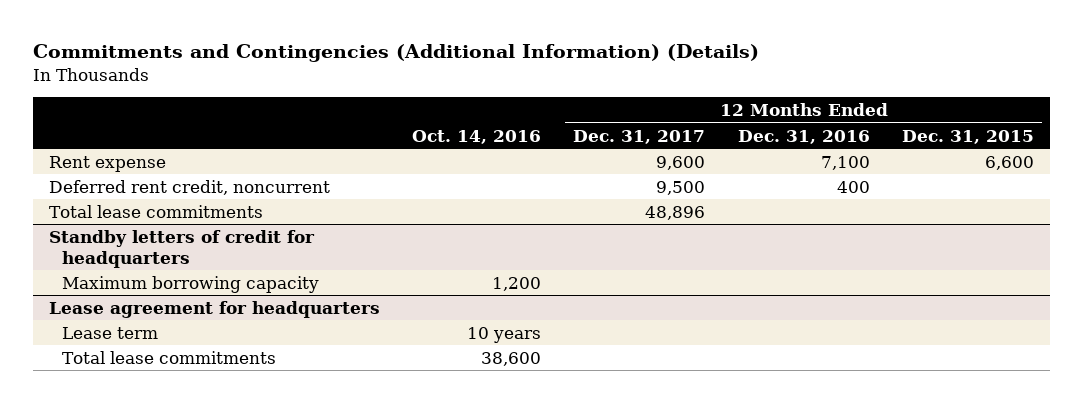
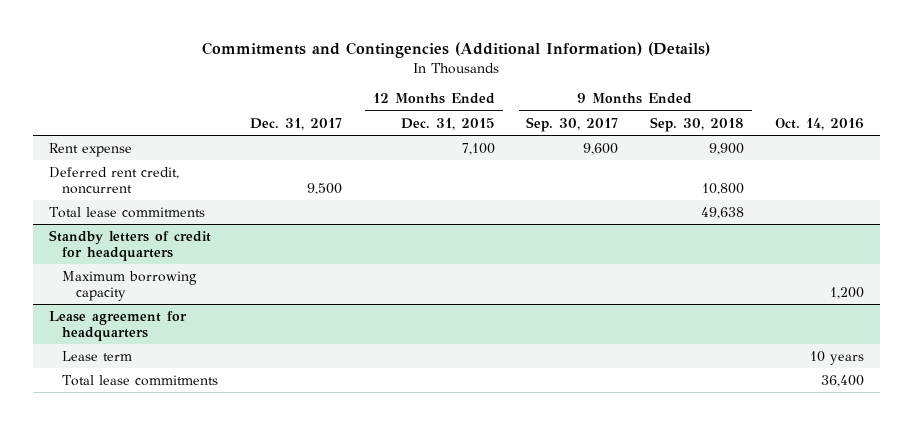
- | Oct. 14, 2016 | 12 Months Ended Dec. 31, 2017 | 12 Months Ended Dec. 31, 2016 | 12 Months Ended Dec. 31, 2015
+ | Dec. 31, 2017 | 12 Months Ended Dec. 31, 2015 | 9 Months Ended Sep. 30, 2017 | 9 Months Ended Sep. 30, 2018 | Oct. 14, 2016
- Rent expense | | 9,600 | 7,100 | 6,600
+ Rent expense | | 7,100 | 9,600 | 9,900 |
@ Lease agreement for headquarters
- Total lease commitments | 38,600 | | |
+ Total lease commitments | | | | | 36,400

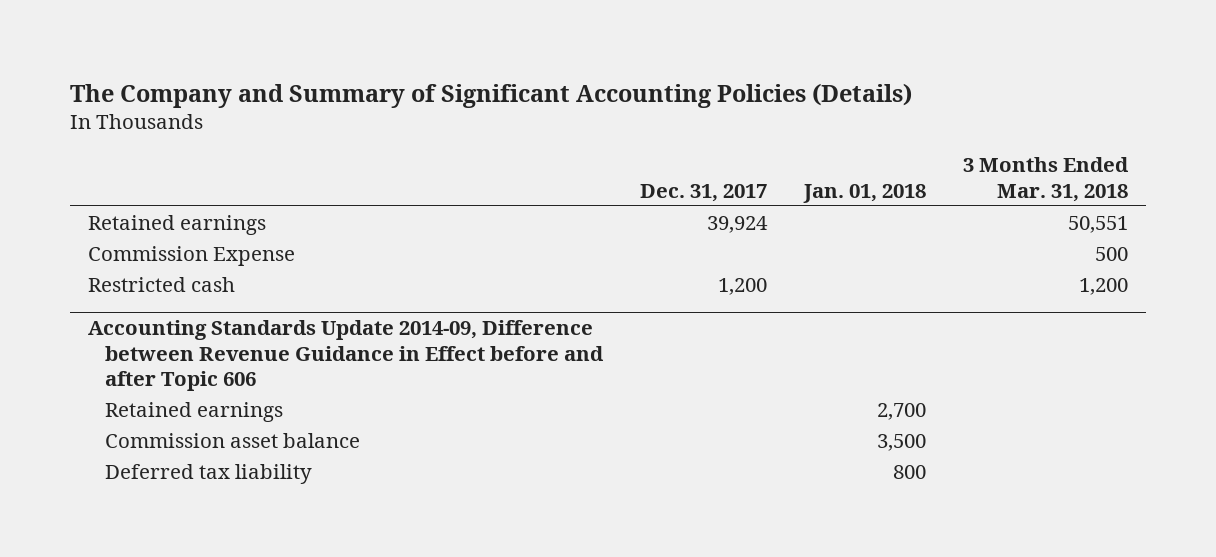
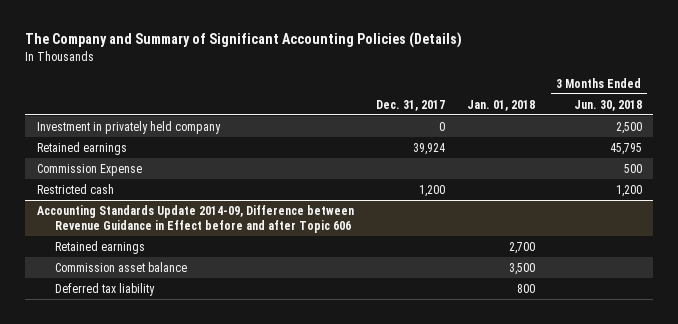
- | Dec. 31, 2017 | Jan. 01, 2018 | 3 Months Ended Mar. 31, 2018
+ | Dec. 31, 2017 | Jan. 01, 2018 | 3 Months Ended Jun. 30, 2018
+ Investment in privately held company | 0 | | 2,500

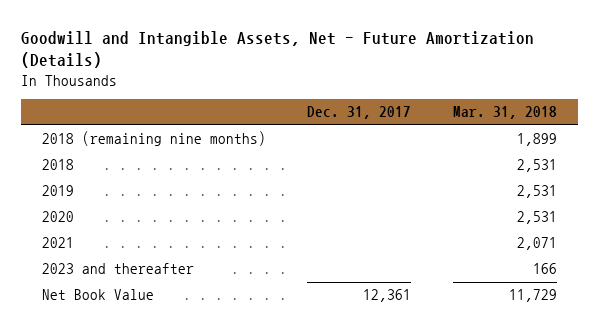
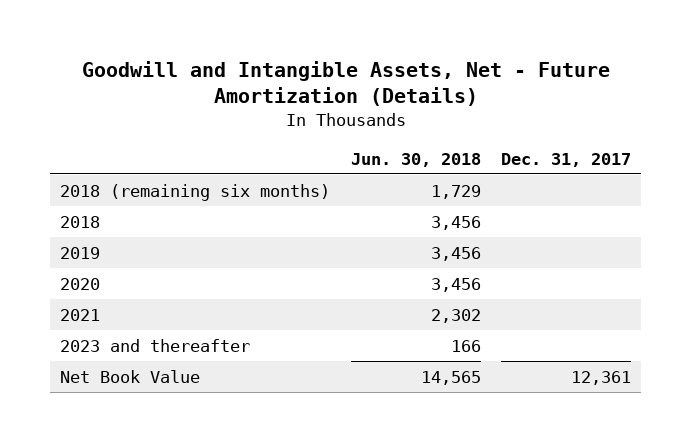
- | Dec. 31, 2017 | Mar. 31, 2018
+ | Jun. 30, 2018 | Dec. 31, 2017
- 2018 (remaining nine months) | | 1,899
+ 2018 (remaining six months) | 1,729 |

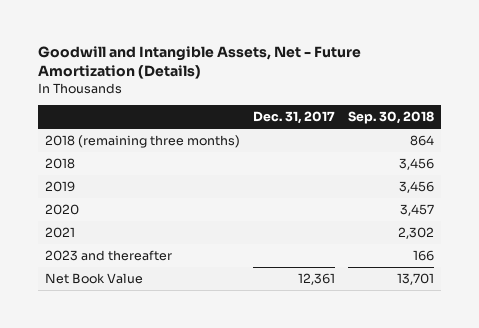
- | Jun. 30, 2018 | Dec. 31, 2017
+ | Dec. 31, 2017 | Sep. 30, 2018
- 2018 (remaining six months) | 1,729 |
+ 2018 (remaining three months) | | 864

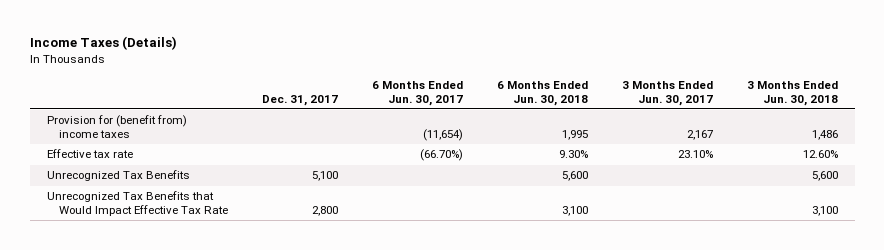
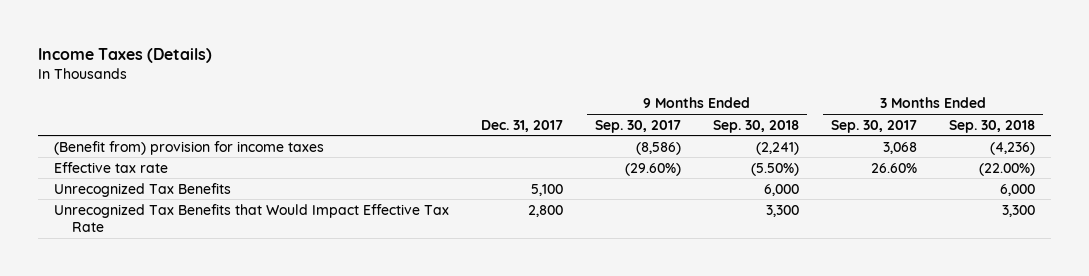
- | Dec. 31, 2017 | 6 Months Ended Jun. 30, 2017 | 6 Months Ended Jun. 30, 2018 | 3 Months Ended Jun. 30, 2017 | 3 Months Ended Jun. 30, 2018
+ | Dec. 31, 2017 | 9 Months Ended Sep. 30, 2017 | 9 Months Ended Sep. 30, 2018 | 3 Months Ended Sep. 30, 2017 | 3 Months Ended Sep. 30, 2018
- Provision for (benefit from) income taxes | | (11,654) | 1,995 | 2,167 | 1,486
+ (Benefit from) provision for income taxes | | (8,586) | (2,241) | 3,068 | (4,236)

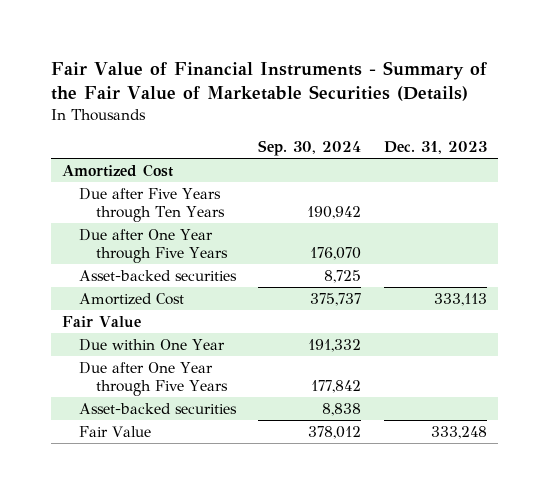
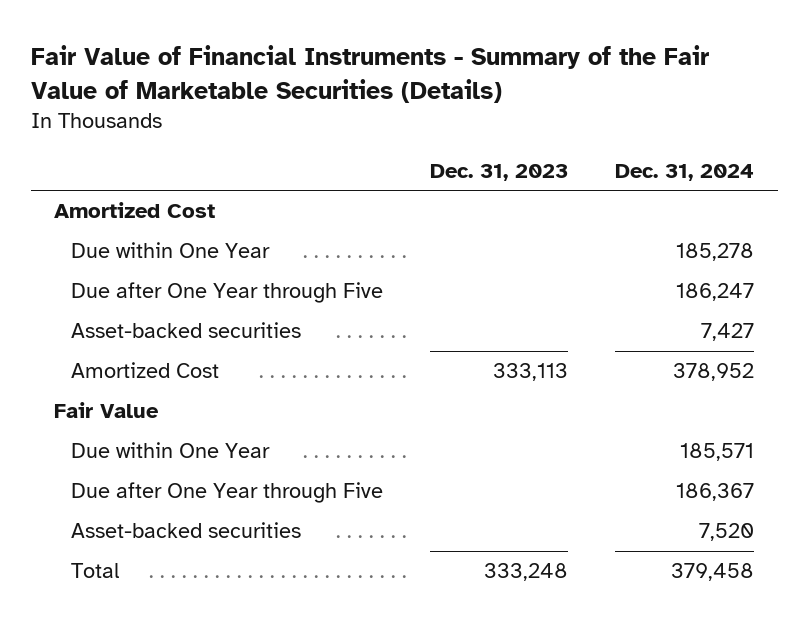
- | Sep. 30, 2024 | Dec. 31, 2023
+ | Dec. 31, 2023 | Dec. 31, 2024
- Due after Five Years through Ten Years | 190,942 |
- Due after One Year through Five Years | 176,070 |
+ Due within One Year | | 185,278
+ Due after One Year through Five | | 186,247
- Due after One Year through Five Years | 177,842 |
+ Due after One Year through Five | | 186,367
- Fair Value | 378,012 | 333,248
+ Total | 333,248 | 379,458

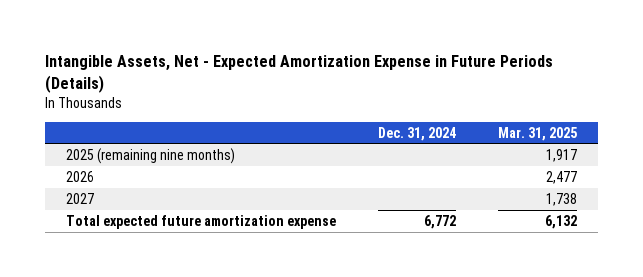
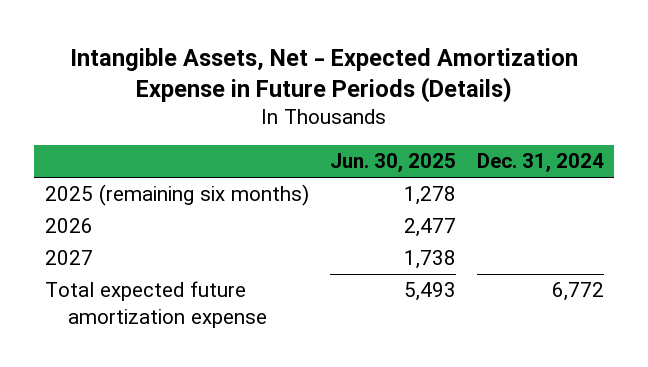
- | Dec. 31, 2024 | Mar. 31, 2025
+ | Jun. 30, 2025 | Dec. 31, 2024
- 2025 (remaining nine months) | | 1,917
+ 2025 (remaining six months) | 1,278 |

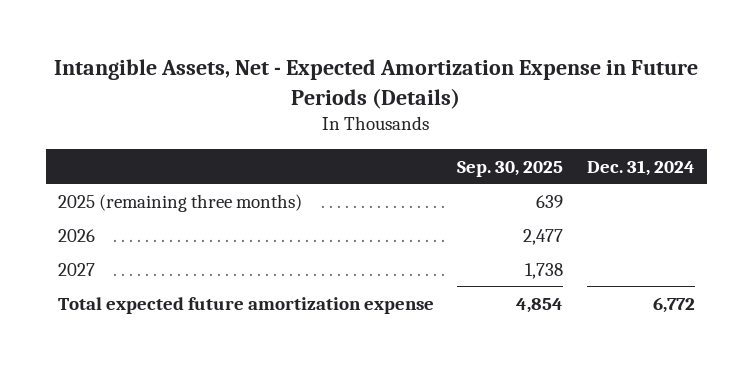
- | Jun. 30, 2025 | Dec. 31, 2024
+ | Sep. 30, 2025 | Dec. 31, 2024
- 2025 (remaining six months) | 1,278 |
+ 2025 (remaining three months) | 639 |

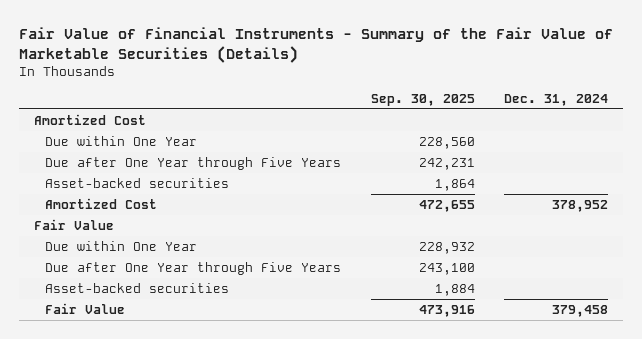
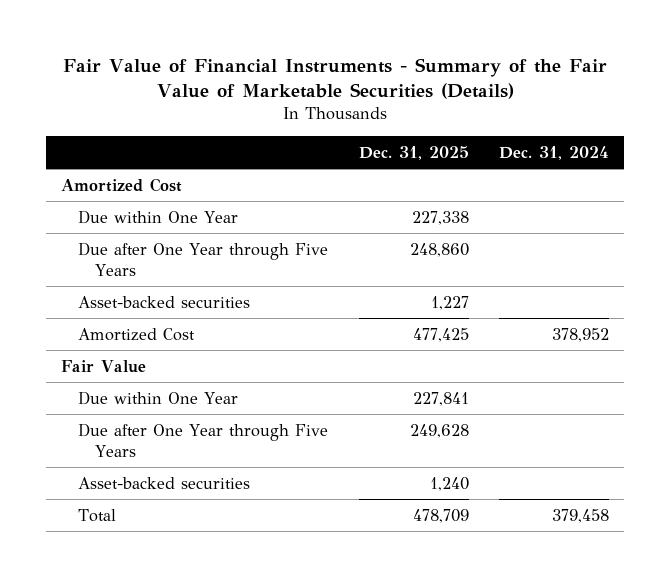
- | Sep. 30, 2025 | Dec. 31, 2024
+ | Dec. 31, 2025 | Dec. 31, 2024
- Fair Value | 473,916 | 379,458
+ Total | 478,709 | 379,458

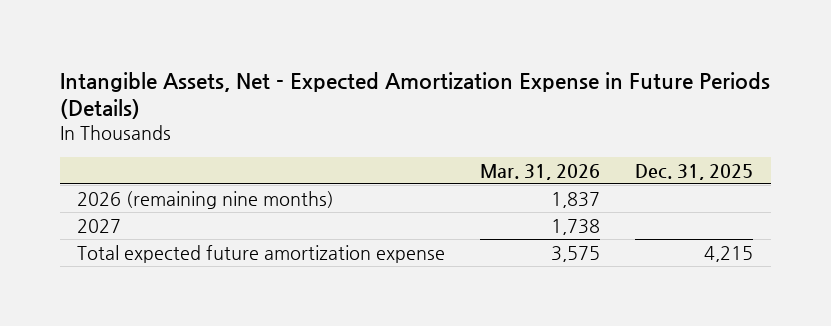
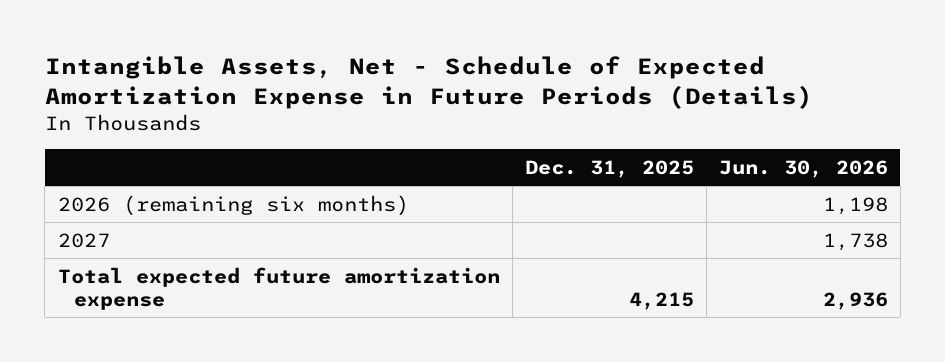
- Intangible Assets, Net - Expected Amortization Expense in Future Periods (Details)
+ Intangible Assets, Net - Schedule of Expected Amortization Expense in Future Periods (Details)
- | Mar. 31, 2026 | Dec. 31, 2025
+ | Dec. 31, 2025 | Jun. 30, 2026
- 2026 (remaining nine months) | 1,837 |
+ 2026 (remaining six months) | | 1,198

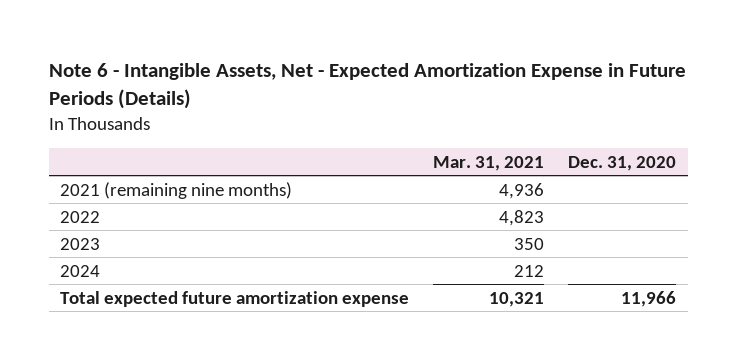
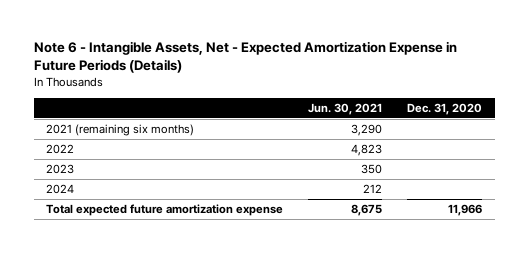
- | Mar. 31, 2021 | Dec. 31, 2020
+ | Jun. 30, 2021 | Dec. 31, 2020
- 2021 (remaining nine months) | 4,936 |
+ 2021 (remaining six months) | 3,290 |

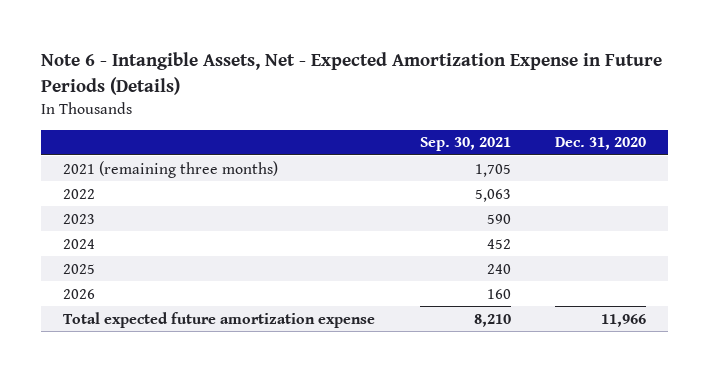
- | Jun. 30, 2021 | Dec. 31, 2020
+ | Sep. 30, 2021 | Dec. 31, 2020
- 2021 (remaining six months) | 3,290 |
+ 2021 (remaining three months) | 1,705 |
+ 2025 | 240 |
+ 2026 | 160 |

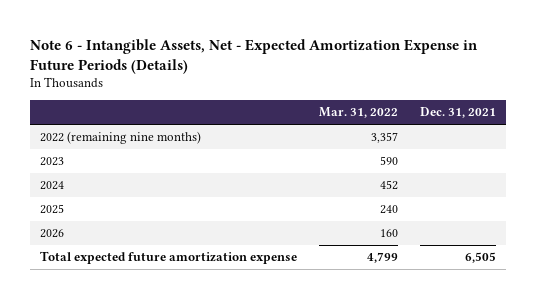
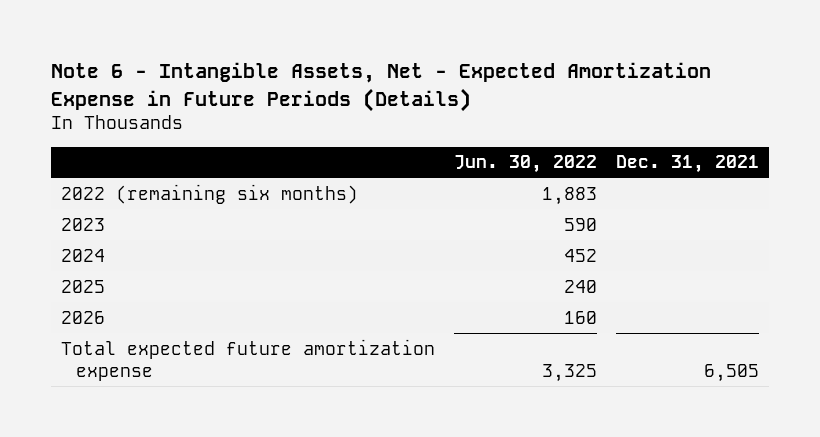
- | Mar. 31, 2022 | Dec. 31, 2021
+ | Jun. 30, 2022 | Dec. 31, 2021
- 2022 (remaining nine months) | 3,357 |
+ 2022 (remaining six months) | 1,883 |

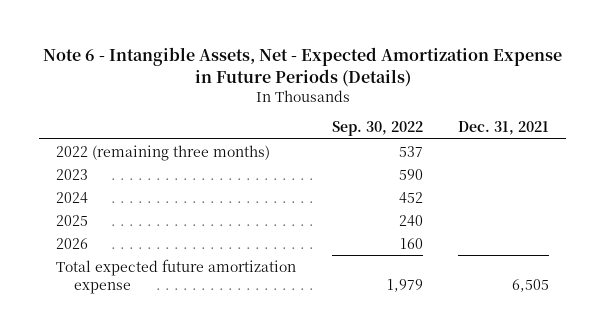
- | Jun. 30, 2022 | Dec. 31, 2021
+ | Sep. 30, 2022 | Dec. 31, 2021
- 2022 (remaining six months) | 1,883 |
+ 2022 (remaining three months) | 537 |

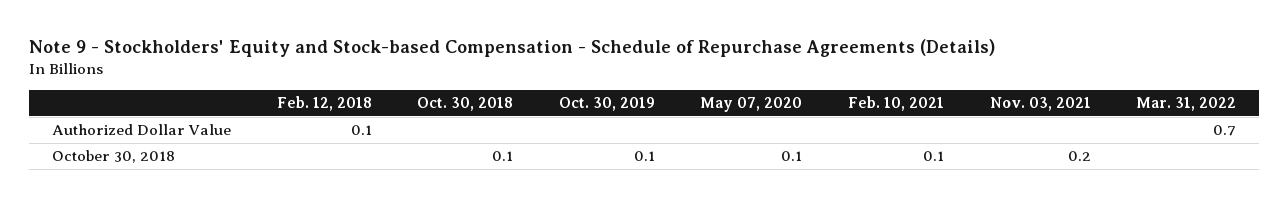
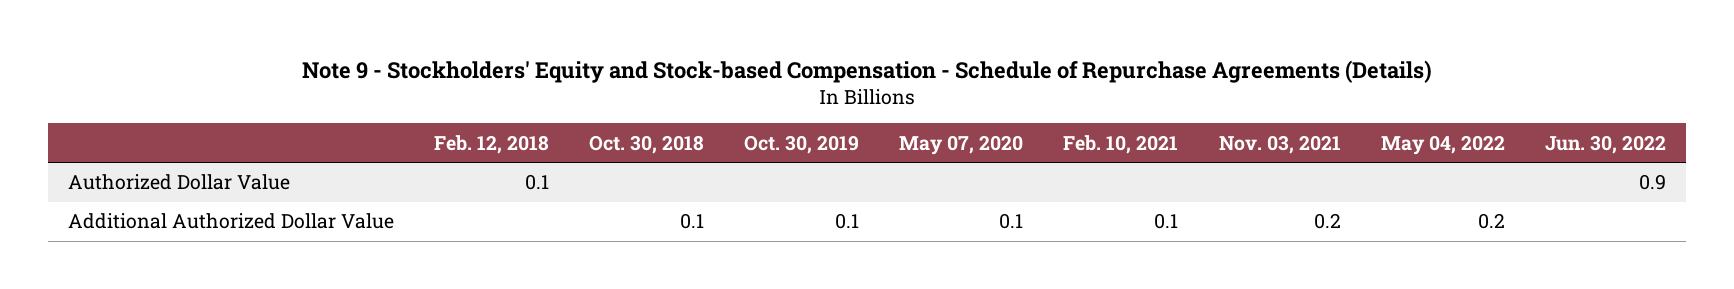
- | Feb. 12, 2018 | Oct. 30, 2018 | Oct. 30, 2019 | May 07, 2020 | Feb. 10, 2021 | Nov. 03, 2021 | Mar. 31, 2022
+ | Feb. 12, 2018 | Oct. 30, 2018 | Oct. 30, 2019 | May 07, 2020 | Feb. 10, 2021 | Nov. 03, 2021 | May 04, 2022 | Jun. 30, 2022
- October 30, 2018 | | 0.1 | 0.1 | 0.1 | 0.1 | 0.2 |
+ Additional Authorized Dollar Value | | 0.1 | 0.1 | 0.1 | 0.1 | 0.2 | 0.2 |

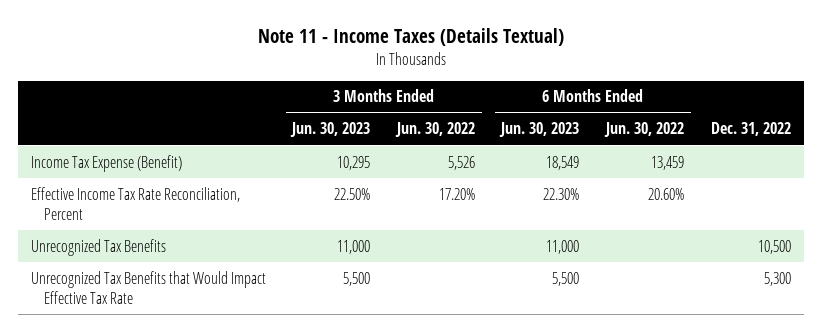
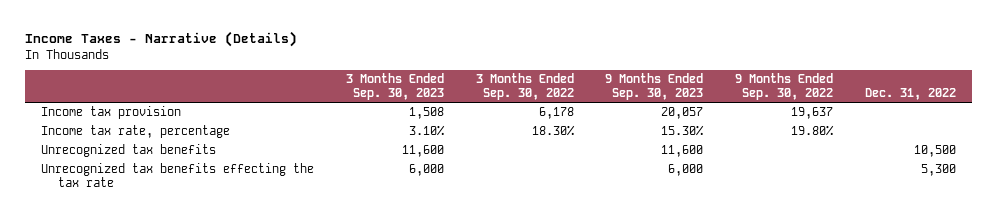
- Note 11 - Income Taxes (Details Textual)
+ Income Taxes - Narrative (Details)
- | 3 Months Ended Jun. 30, 2023 | 3 Months Ended Jun. 30, 2022 | 6 Months Ended Jun. 30, 2023 | 6 Months Ended Jun. 30, 2022 | Dec. 31, 2022
+ | 3 Months Ended Sep. 30, 2023 | 3 Months Ended Sep. 30, 2022 | 9 Months Ended Sep. 30, 2023 | 9 Months Ended Sep. 30, 2022 | Dec. 31, 2022
- Income Tax Expense (Benefit) | 10,295 | 5,526 | 18,549 | 13,459 |
- Effective Income Tax Rate Reconciliation, Percent | 22.50% | 17.20% | 22.30% | 20.60% |
- Unrecognized Tax Benefits | 11,000 | | 11,000 | | 10,500
- Unrecognized Tax Benefits that Would Impact Effective Tax Rate | 5,500 | | 5,500 | | 5,300
+ Income tax provision | 1,508 | 6,178 | 20,057 | 19,637 |
+ Income tax rate, percentage | 3.10% | 18.30% | 15.30% | 19.80% |
+ Unrecognized tax benefits | 11,600 | | 11,600 | | 10,500
+ Unrecognized tax benefits effecting the tax rate | 6,000 | | 6,000 | | 5,300

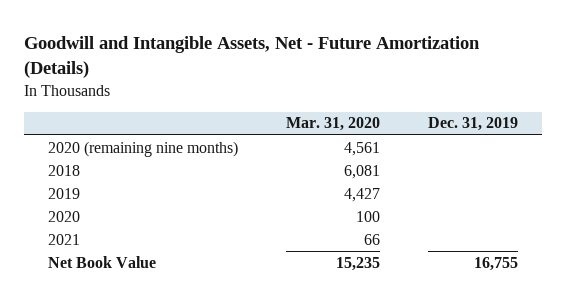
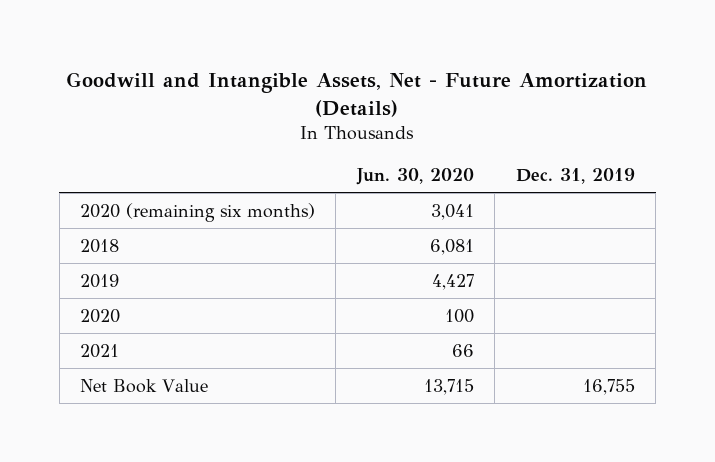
- | Mar. 31, 2020 | Dec. 31, 2019
+ | Jun. 30, 2020 | Dec. 31, 2019
- 2020 (remaining nine months) | 4,561 |
+ 2020 (remaining six months) | 3,041 |

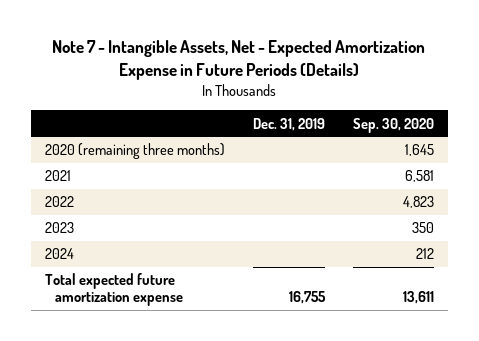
- Goodwill and Intangible Assets, Net - Future Amortization (Details)
+ Note 7 - Intangible Assets, Net - Expected Amortization Expense in Future Periods (Details)
- | Jun. 30, 2020 | Dec. 31, 2019
+ | Dec. 31, 2019 | Sep. 30, 2020
- 2020 (remaining six months) | 3,041 |
- 2018 | 6,081 |
- 2019 | 4,427 |
- 2020 | 100 |
+ 2020 (remaining three months) | | 1,645
- Net Book Value | 13,715 | 16,755
+ 2022 | | 4,823
+ 2023 | | 350
+ 2024 | | 212
+ Total expected future amortization expense | 16,755 | 13,611

